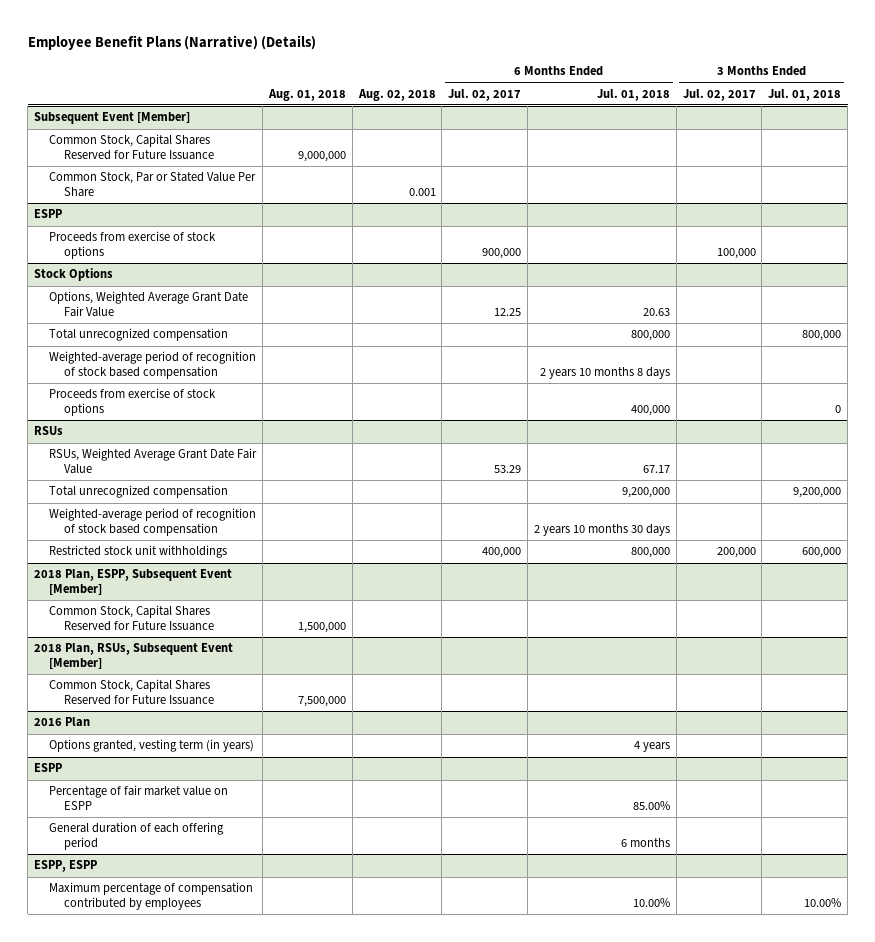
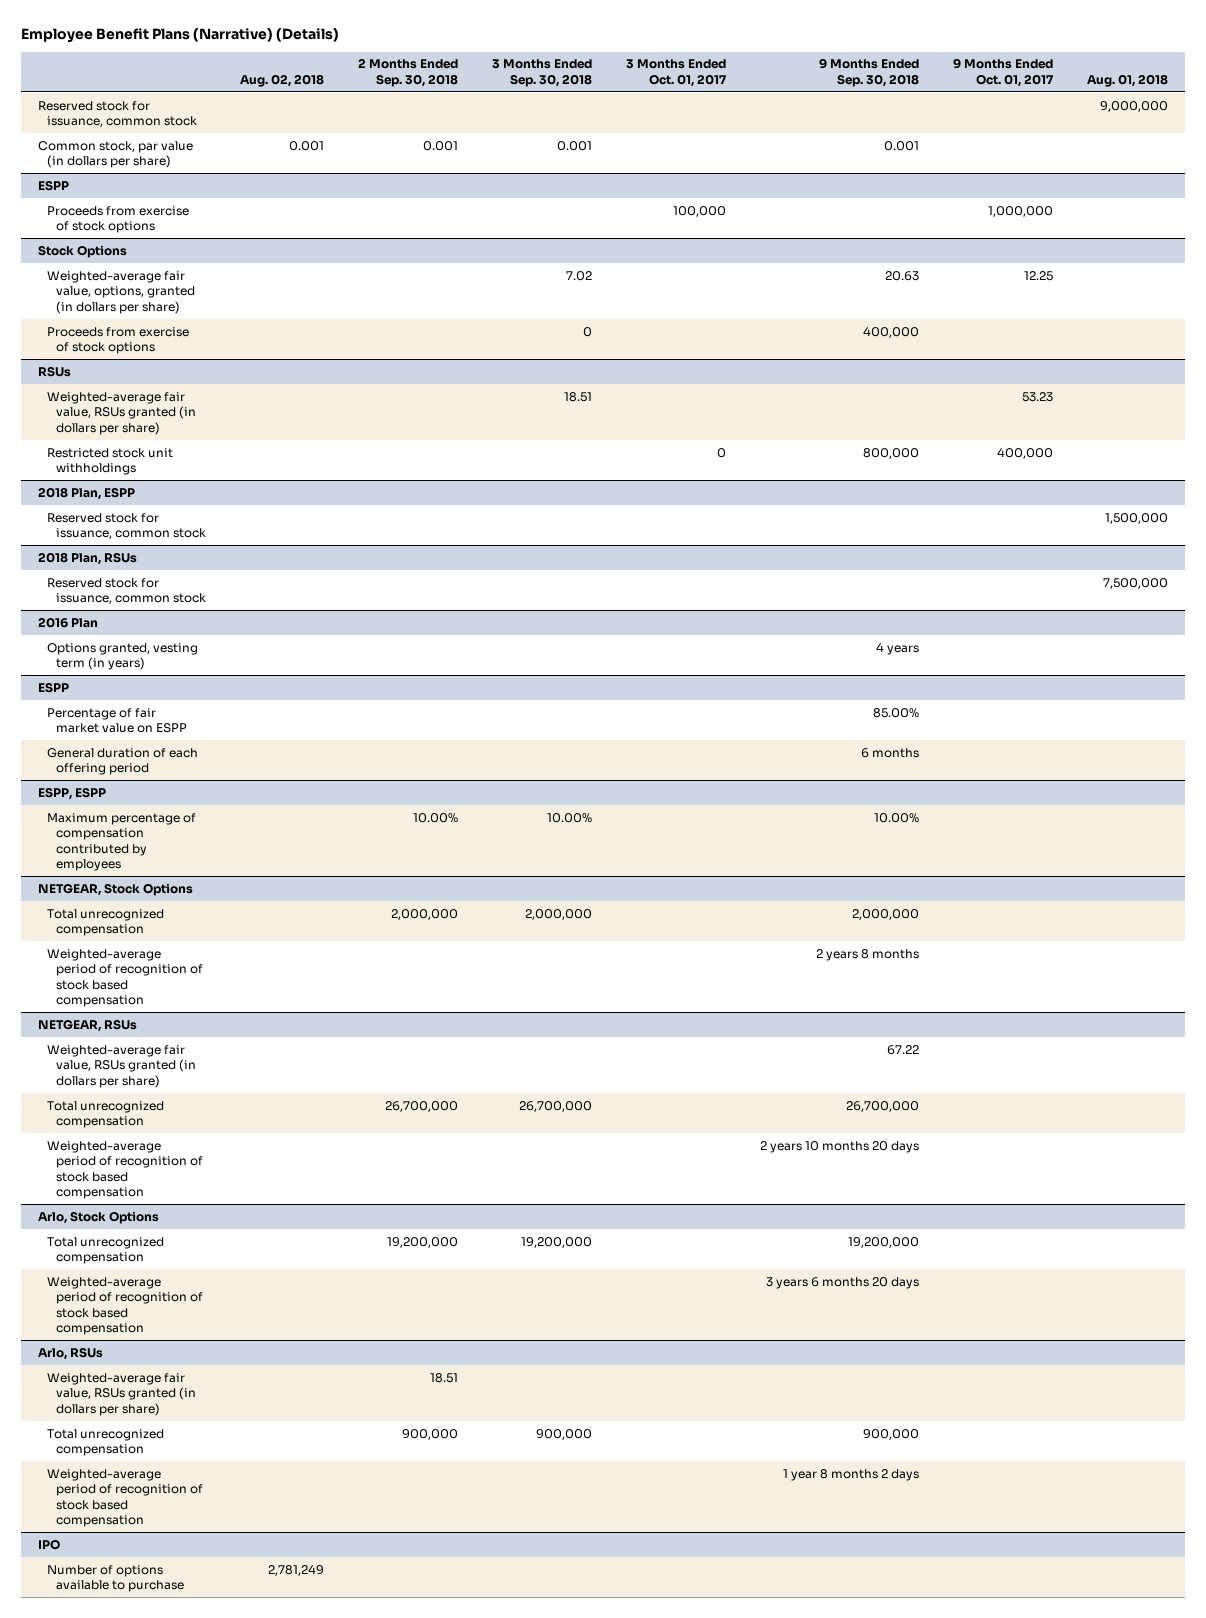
- | Aug. 01, 2018 | Aug. 02, 2018 | 6 Months Ended Jul. 02, 2017 | 6 Months Ended Jul. 01, 2018 | 3 Months Ended Jul. 02, 2017 | 3 Months Ended Jul. 01, 2018
+ | Aug. 02, 2018 | 2 Months Ended Sep. 30, 2018 | 3 Months Ended Sep. 30, 2018 | 3 Months Ended Oct. 01, 2017 | 9 Months Ended Sep. 30, 2018 | 9 Months Ended Oct. 01, 2017 | Aug. 01, 2018
- Subsequent Event [Member]
- Common Stock, Capital Shares Reserved for Future Issuance | 9,000,000 | | | | |
- Common Stock, Par or Stated Value Per Share | | 0.001 | | | |
+ Reserved stock for issuance, common stock | | | | | | | 9,000,000
+ Common stock, par value (in dollars per share) | 0.001 | 0.001 | 0.001 | | 0.001 | |
@ Stock Options
- Options, Weighted Average Grant Date Fair Value | | | 12.25 | 20.63 | |
- Total unrecognized compensation | | | | 800,000 | | 800,000
- Weighted-average period of recognition of stock based compensation | | | | 2 years 10 months 8 days | |
+ Weighted-average fair value, options, granted (in dollars per share) | | | 7.02 | | 20.63 | 12.25 |
@ RSUs
- RSUs, Weighted Average Grant Date Fair Value | | | 53.29 | 67.17 | |
- Total unrecognized compensation | | | | 9,200,000 | | 9,200,000
- Weighted-average period of recognition of stock based compensation | | | | 2 years 10 months 30 days | |
+ Weighted-average fair value, RSUs granted (in dollars per share) | | | 18.51 | | | 53.23 |
- 2018 Plan, ESPP, Subsequent Event [Member]
- Common Stock, Capital Shares Reserved for Future Issuance | 1,500,000 | | | | |
- 2018 Plan, RSUs, Subsequent Event [Member]
- Common Stock, Capital Shares Reserved for Future Issuance | 7,500,000 | | | | |
+ 2018 Plan, ESPP
+ Reserved stock for issuance, common stock | | | | | | | 1,500,000
+ 2018 Plan, RSUs
+ Reserved stock for issuance, common stock | | | | | | | 7,500,000
+ NETGEAR, Stock Options
+ Total unrecognized compensation | | 2,000,000 | 2,000,000 | | 2,000,000 | |
+ Weighted-average period of recognition of stock based compensation | | | | | 2 years 8 months | |
+ NETGEAR, RSUs
+ Weighted-average fair value, RSUs granted (in dollars per share) | | | | | 67.22 | |
+ Total unrecognized compensation | | 26,700,000 | 26,700,000 | | 26,700,000 | |
+ Weighted-average period of recognition of stock based compensation | | | | | 2 years 10 months 20 days | |
+ Arlo, Stock Options
+ Total unrecognized compensation | | 19,200,000 | 19,200,000 | | 19,200,000 | |
+ Weighted-average period of recognition of stock based compensation | | | | | 3 years 6 months 20 days | |
+ Arlo, RSUs
+ Weighted-average fair value, RSUs granted (in dollars per share) | | 18.51 | | | | |
+ Total unrecognized compensation | | 900,000 | 900,000 | | 900,000 | |
+ Weighted-average period of recognition of stock based compensation | | | | | 1 year 8 months 2 days | |
+ IPO
+ Number of options available to purchase | 2,781,249 | | | | | |

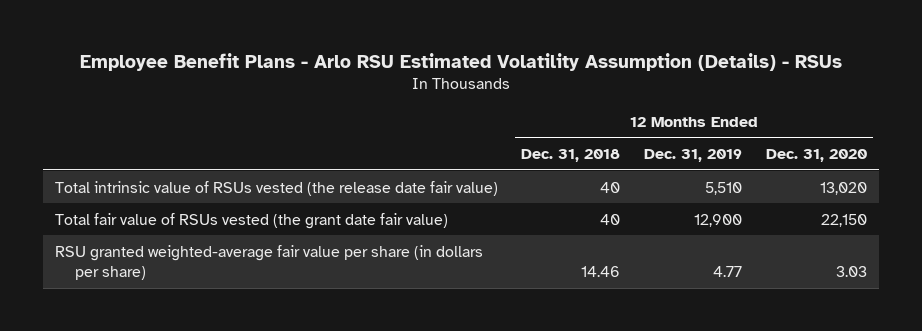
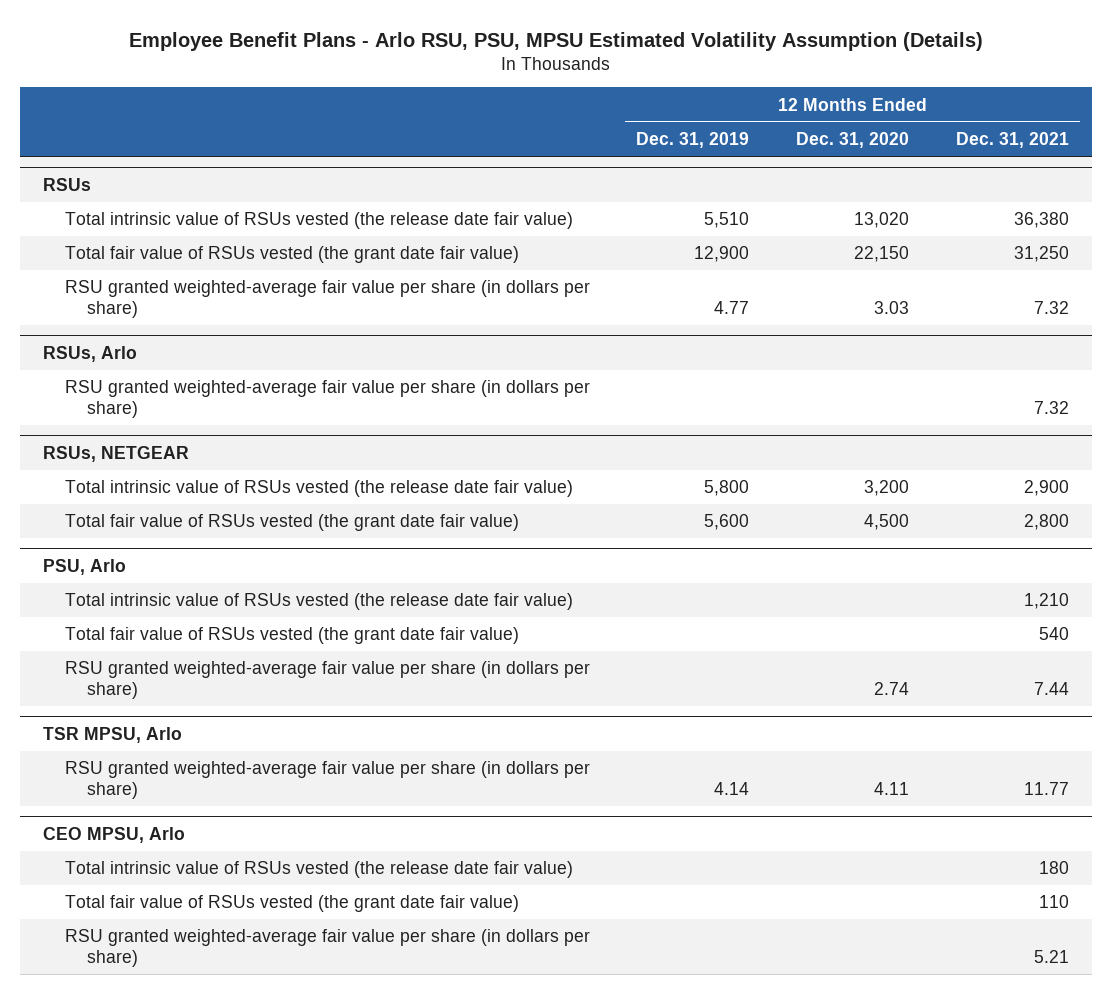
- Employee Benefit Plans - Arlo RSU Estimated Volatility Assumption (Details) - RSUs
+ Employee Benefit Plans - Arlo RSU, PSU, MPSU Estimated Volatility Assumption (Details)
- | 12 Months Ended Dec. 31, 2018 | 12 Months Ended Dec. 31, 2019 | 12 Months Ended Dec. 31, 2020
+ | 12 Months Ended Dec. 31, 2019 | 12 Months Ended Dec. 31, 2020 | 12 Months Ended Dec. 31, 2021
+ RSUs
+ RSUs, Arlo
+ RSU granted weighted-average fair value per share (in dollars per share) | | | 7.32
+ RSUs, NETGEAR
+ Total intrinsic value of RSUs vested (the release date fair value) | 5,800 | 3,200 | 2,900
+ Total fair value of RSUs vested (the grant date fair value) | 5,600 | 4,500 | 2,800
+ PSU, Arlo
+ Total intrinsic value of RSUs vested (the release date fair value) | | | 1,210
+ Total fair value of RSUs vested (the grant date fair value) | | | 540
+ RSU granted weighted-average fair value per share (in dollars per share) | | 2.74 | 7.44
+ TSR MPSU, Arlo
+ RSU granted weighted-average fair value per share (in dollars per share) | 4.14 | 4.11 | 11.77
+ CEO MPSU, Arlo
+ Total intrinsic value of RSUs vested (the release date fair value) | | | 180
+ Total fair value of RSUs vested (the grant date fair value) | | | 110
+ RSU granted weighted-average fair value per share (in dollars per share) | | | 5.21

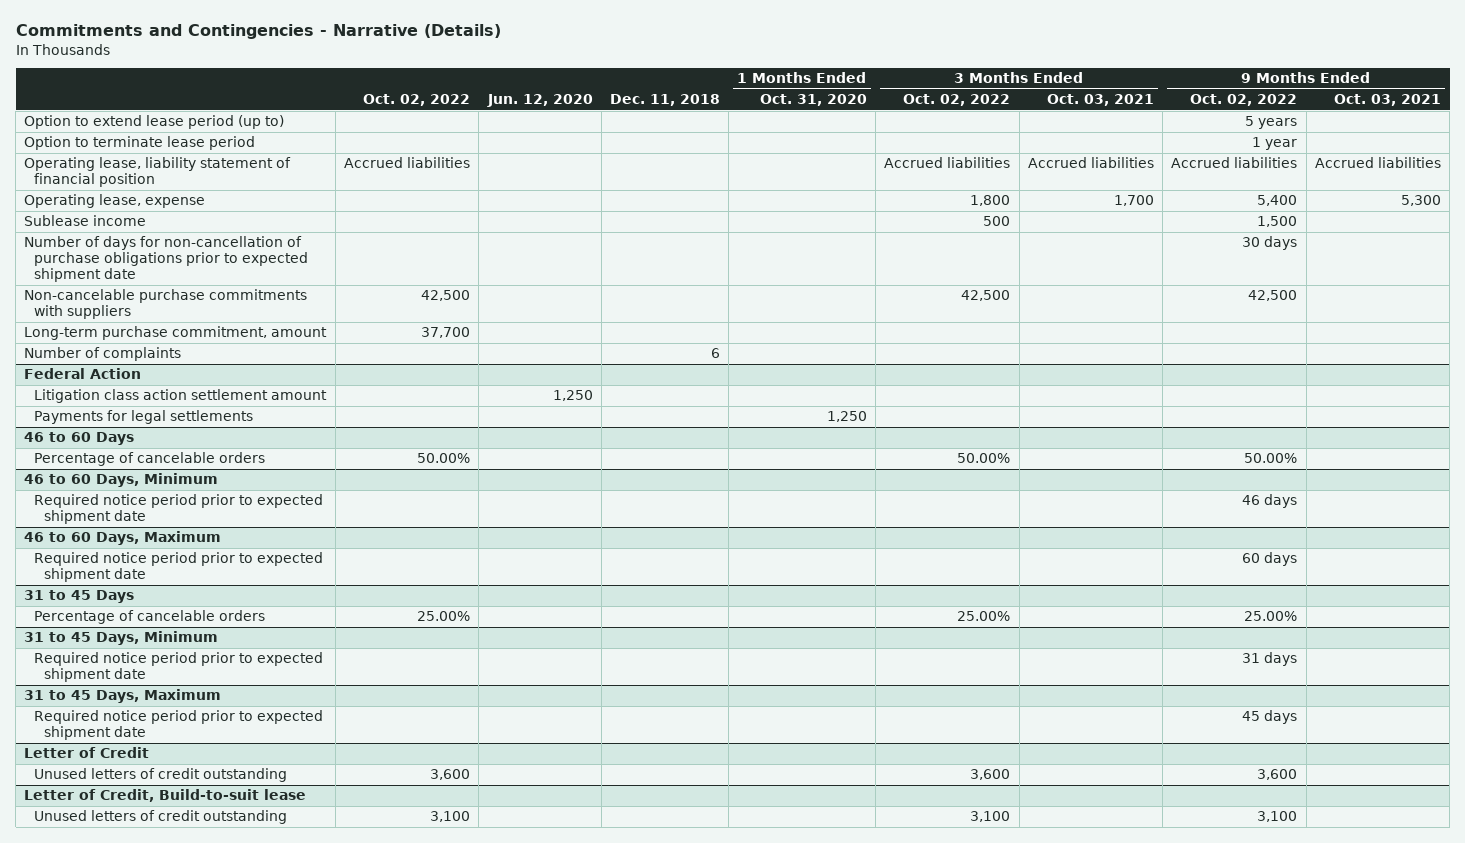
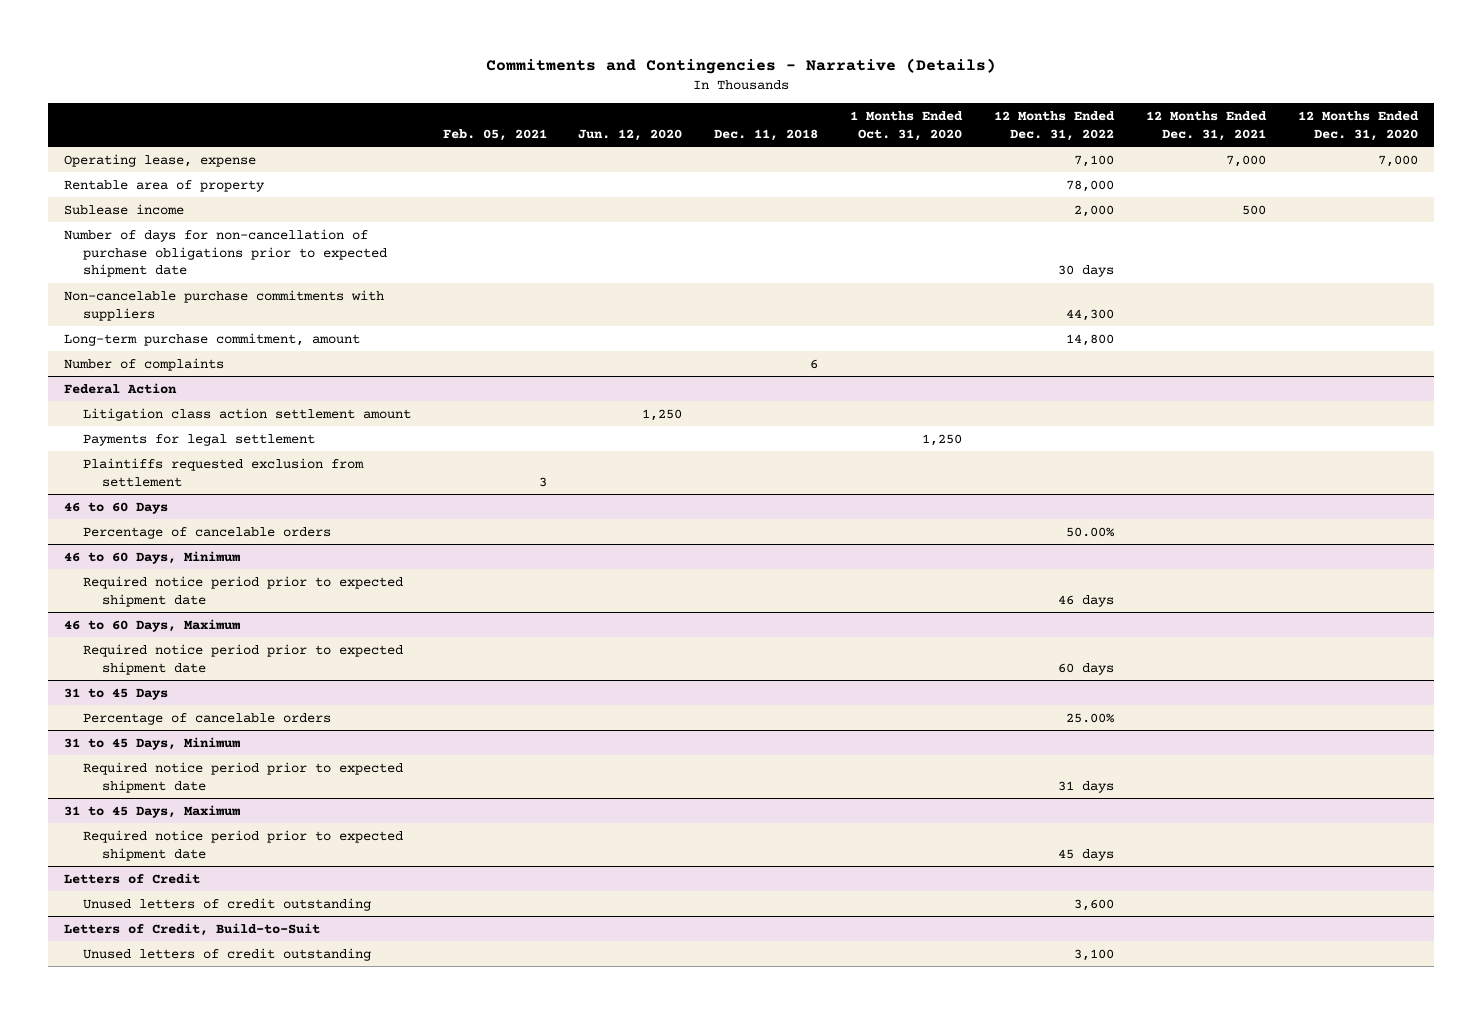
- | Oct. 02, 2022 | Jun. 12, 2020 | Dec. 11, 2018 | 1 Months Ended Oct. 31, 2020 | 3 Months Ended Oct. 02, 2022 | 3 Months Ended Oct. 03, 2021 | 9 Months Ended Oct. 02, 2022 | 9 Months Ended Oct. 03, 2021
+ | Feb. 05, 2021 | Jun. 12, 2020 | Dec. 11, 2018 | 1 Months Ended Oct. 31, 2020 | 12 Months Ended Dec. 31, 2022 | 12 Months Ended Dec. 31, 2021 | 12 Months Ended Dec. 31, 2020
- Option to extend lease period (up to) | | | | | | | 5 years |
- Option to terminate lease period | | | | | | | 1 year |
- Operating lease, liability statement of financial position | Accrued liabilities | | | | Accrued liabilities | Accrued liabilities | Accrued liabilities | Accrued liabilities
+ Rentable area of property | | | | | 78,000 | |
@ Federal Action
- Payments for legal settlements | | | | 1,250 | | | |
+ Payments for legal settlement | | | | 1,250 | | |
+ Plaintiffs requested exclusion from settlement | 3 | | | | | |
- Letter of Credit
+ Letters of Credit
- Letter of Credit, Build-to-suit lease
+ Letters of Credit, Build-to-Suit

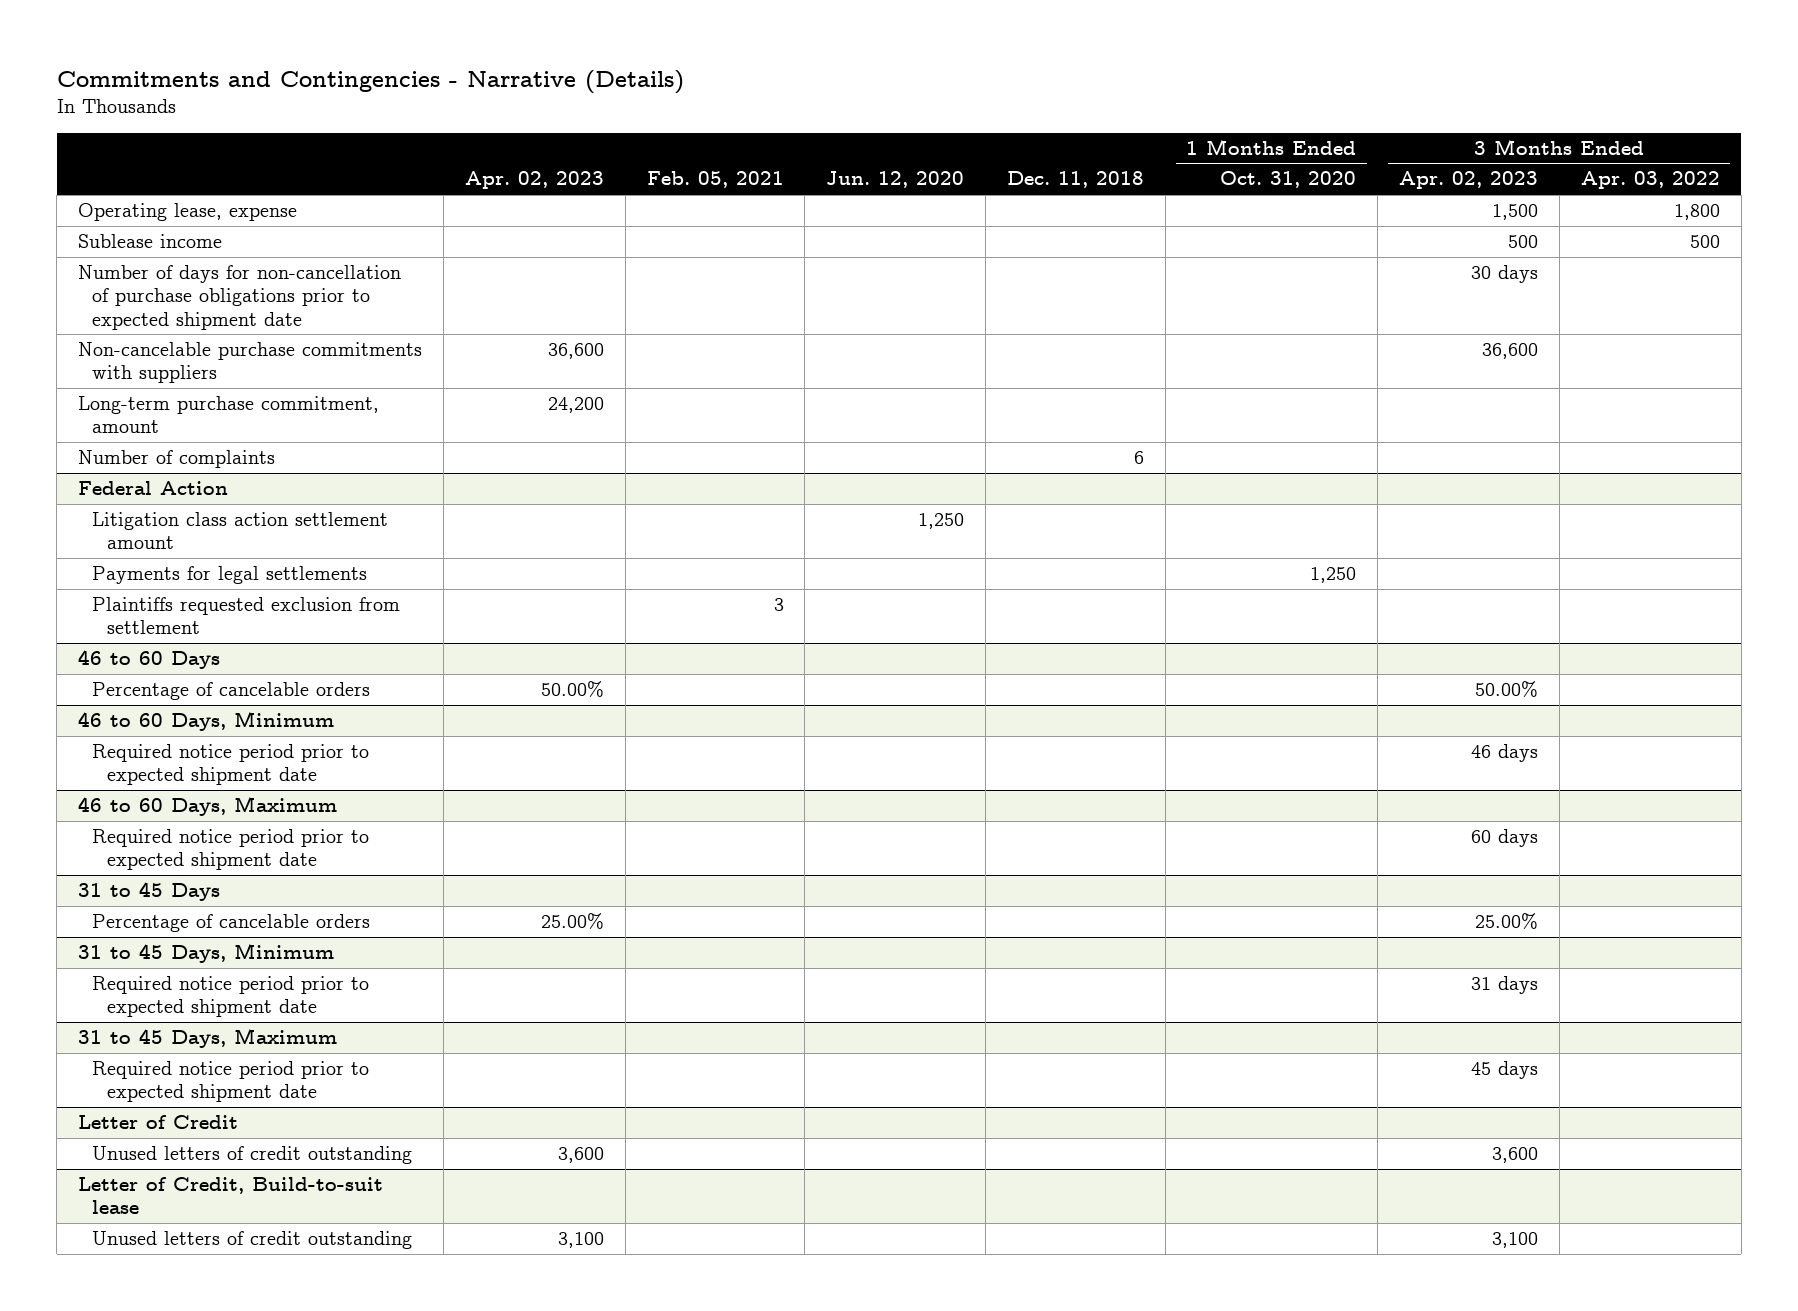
- | Feb. 05, 2021 | Jun. 12, 2020 | Dec. 11, 2018 | 1 Months Ended Oct. 31, 2020 | 12 Months Ended Dec. 31, 2022 | 12 Months Ended Dec. 31, 2021 | 12 Months Ended Dec. 31, 2020
+ | Apr. 02, 2023 | Feb. 05, 2021 | Jun. 12, 2020 | Dec. 11, 2018 | 1 Months Ended Oct. 31, 2020 | 3 Months Ended Apr. 02, 2023 | 3 Months Ended Apr. 03, 2022
- Rentable area of property | | | | | 78,000 | |
@ Federal Action
- Payments for legal settlement | | | | 1,250 | | |
+ Payments for legal settlements | | | | | 1,250 | |
- Letters of Credit
+ Letter of Credit
- Letters of Credit, Build-to-Suit
+ Letter of Credit, Build-to-suit lease

